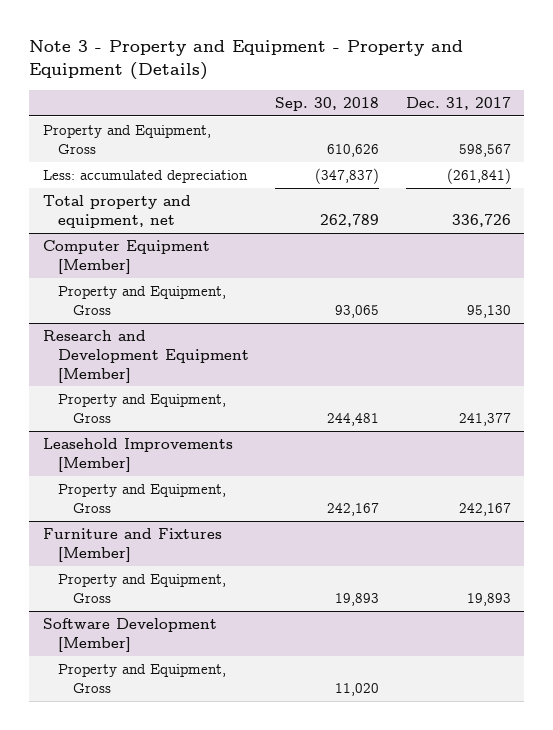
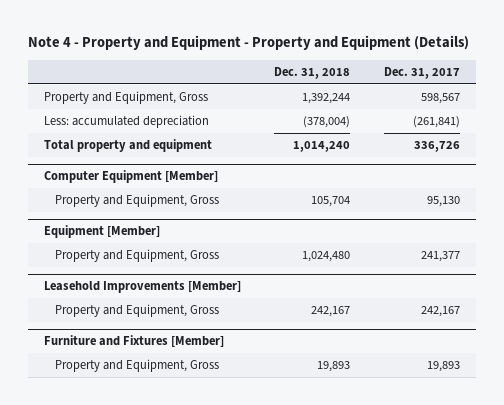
- Note 3 - Property and Equipment - Property and Equipment (Details)
+ Note 4 - Property and Equipment - Property and Equipment (Details)
- | Sep. 30, 2018 | Dec. 31, 2017
+ | Dec. 31, 2018 | Dec. 31, 2017
- Total property and equipment, net | 262,789 | 336,726
+ Total property and equipment | 1,014,240 | 336,726
- Research and Development Equipment [Member]
+ Equipment [Member]
- Software Development [Member]
- Property and Equipment, Gross | 11,020 |

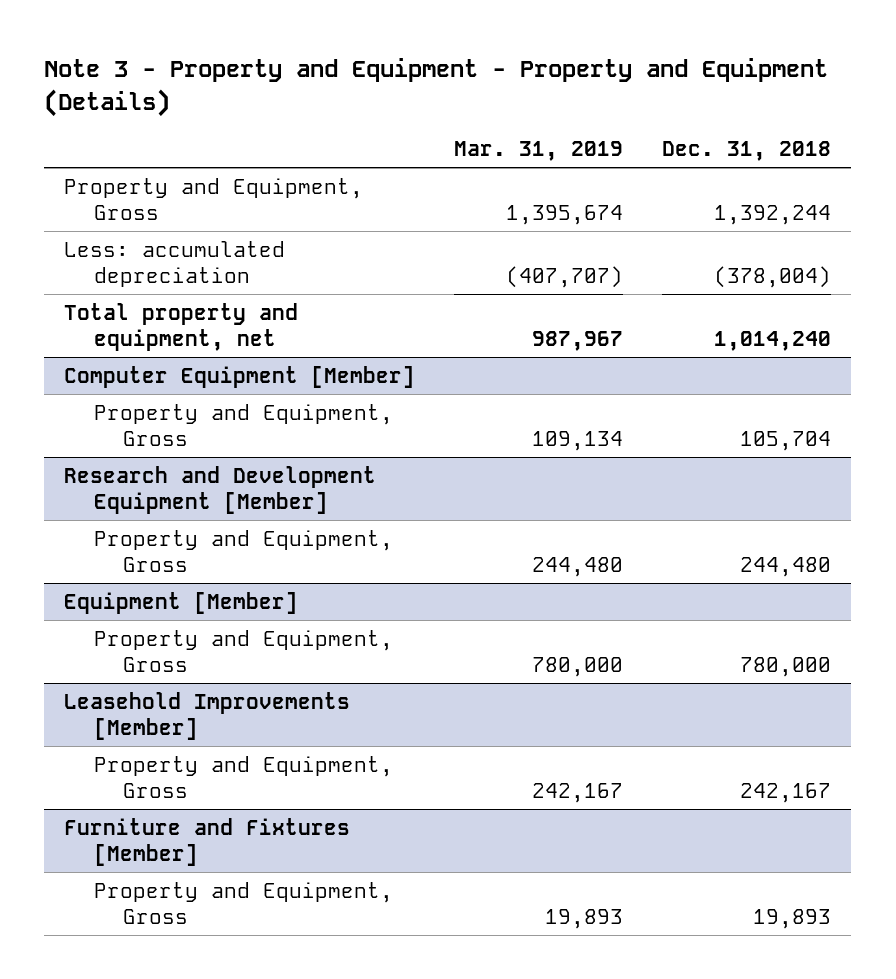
- Note 4 - Property and Equipment - Property and Equipment (Details)
+ Note 3 - Property and Equipment - Property and Equipment (Details)
- | Dec. 31, 2018 | Dec. 31, 2017
+ | Mar. 31, 2019 | Dec. 31, 2018
- Total property and equipment | 1,014,240 | 336,726
+ Total property and equipment, net | 987,967 | 1,014,240
+ Research and Development Equipment [Member]
+ Property and Equipment, Gross | 244,480 | 244,480
@ Equipment [Member]
- Property and Equipment, Gross | 1,024,480 | 241,377
+ Property and Equipment, Gross | 780,000 | 780,000

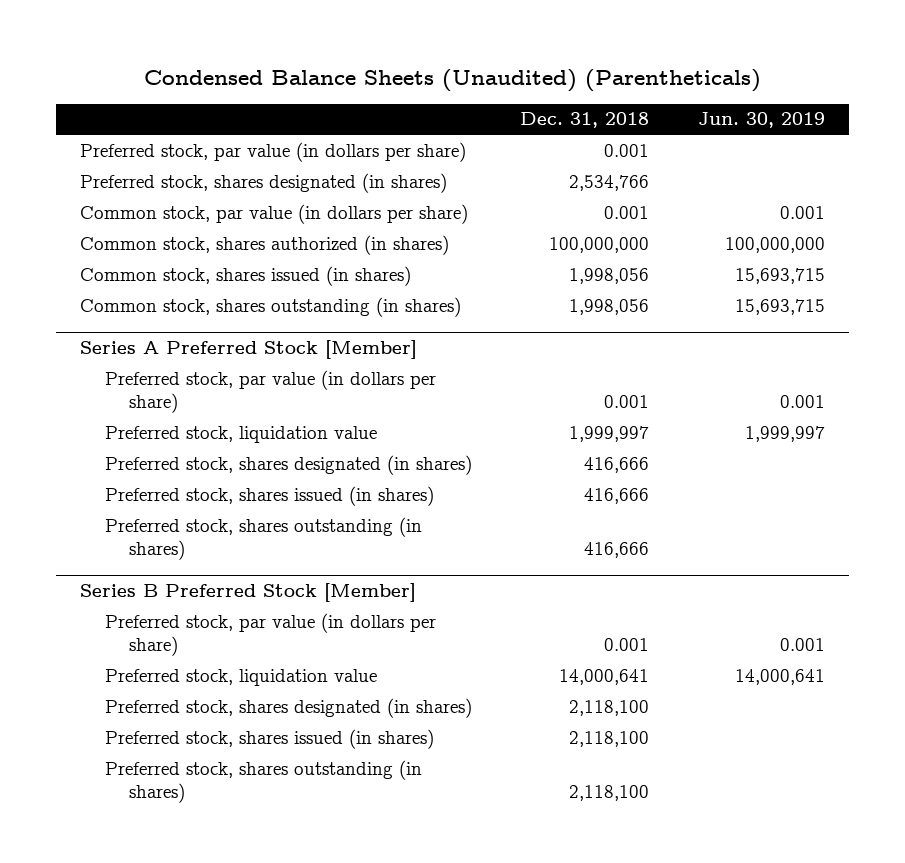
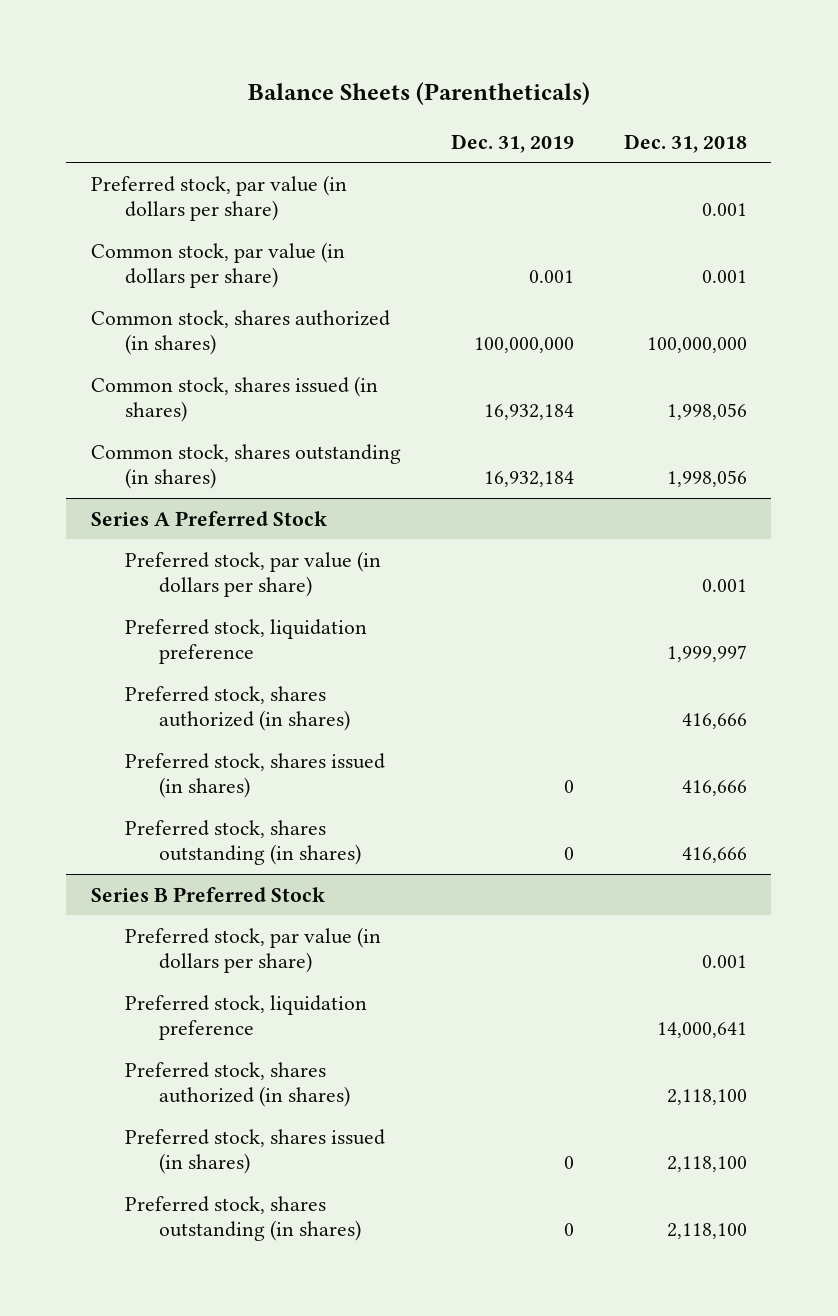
- Condensed Balance Sheets (Unaudited) (Parentheticals)
+ Balance Sheets (Parentheticals)
- | Dec. 31, 2018 | Jun. 30, 2019
+ | Dec. 31, 2019 | Dec. 31, 2018
- Preferred stock, shares designated (in shares) | 2,534,766 |
- Series A Preferred Stock [Member]
+ Series A Preferred Stock
- Preferred stock, liquidation value | 1,999,997 | 1,999,997
- Preferred stock, shares designated (in shares) | 416,666 |
+ Preferred stock, liquidation preference | | 1,999,997
+ Preferred stock, shares authorized (in shares) | | 416,666
- Series B Preferred Stock [Member]
+ Series B Preferred Stock
- Preferred stock, liquidation value | 14,000,641 | 14,000,641
- Preferred stock, shares designated (in shares) | 2,118,100 |
+ Preferred stock, liquidation preference | | 14,000,641
+ Preferred stock, shares authorized (in shares) | | 2,118,100

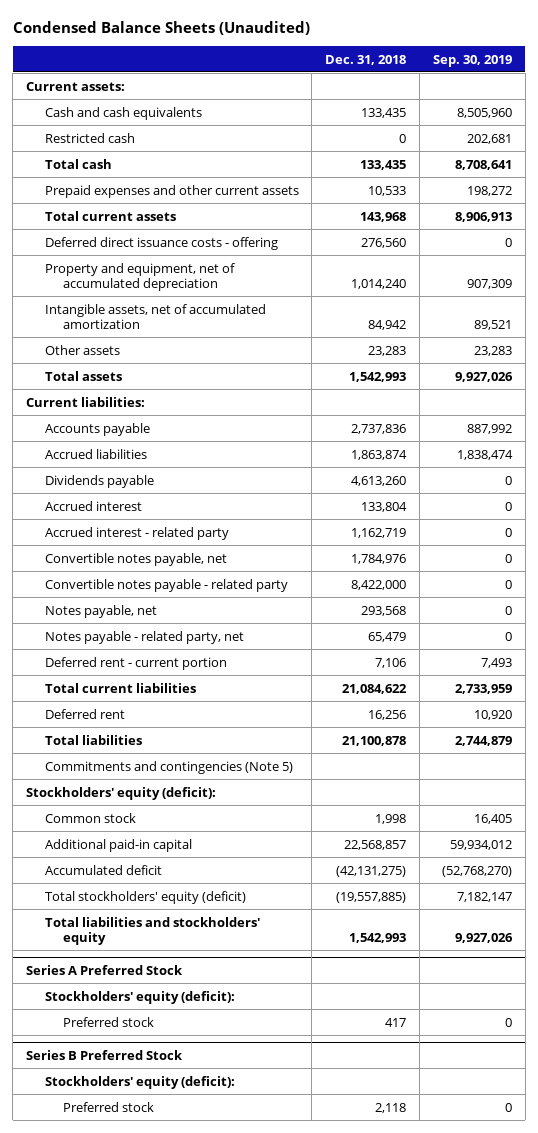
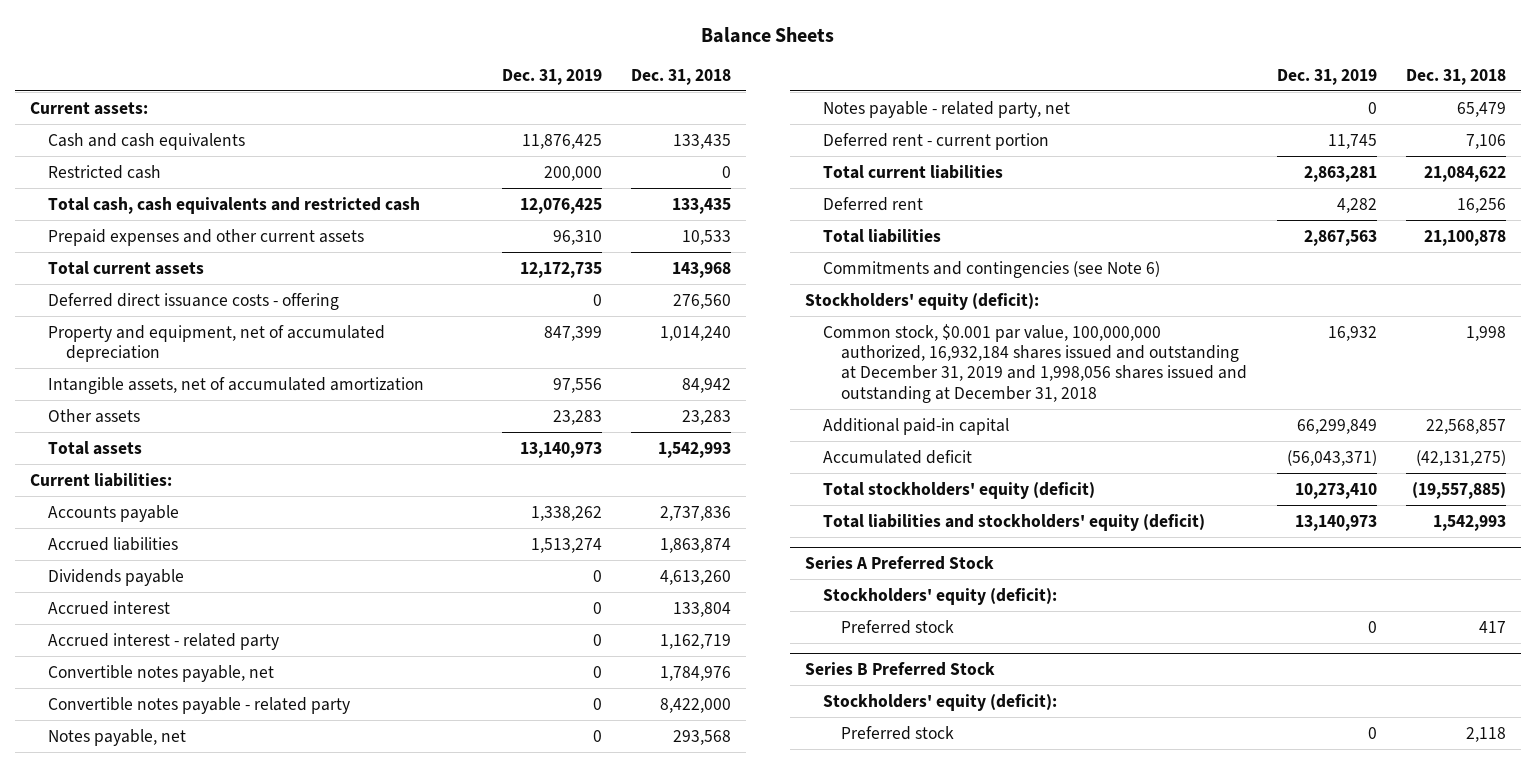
- Condensed Balance Sheets (Unaudited)
+ Balance Sheets
- | Dec. 31, 2018 | Sep. 30, 2019
+ | Dec. 31, 2019 | Dec. 31, 2018
- Total cash | 133,435 | 8,708,641
+ Total cash, cash equivalents and restricted cash | 12,076,425 | 133,435
- Commitments and contingencies (Note 5)
+ Commitments and contingencies (see Note 6)
- Common stock | 1,998 | 16,405
+ Common stock, $0.001 par value, 100,000,000 authorized, 16,932,184 shares issued and outstanding at December 31, 2019 and 1,998,056 shares issued and outstanding at December 31, 2018 | 16,932 | 1,998
- Total liabilities and stockholders' equity | 1,542,993 | 9,927,026
+ Total liabilities and stockholders' equity (deficit) | 13,140,973 | 1,542,993

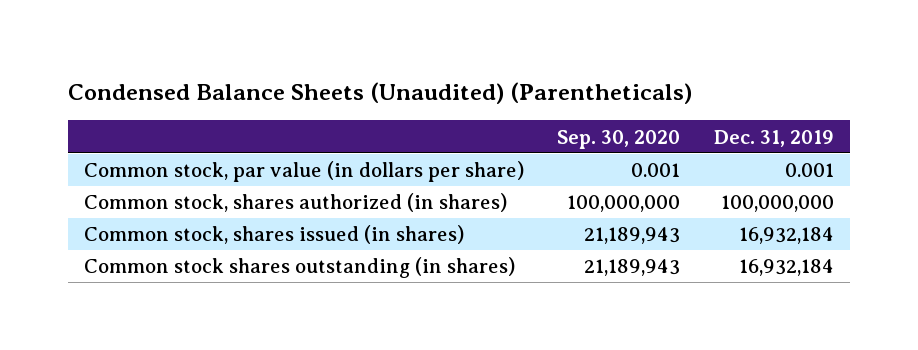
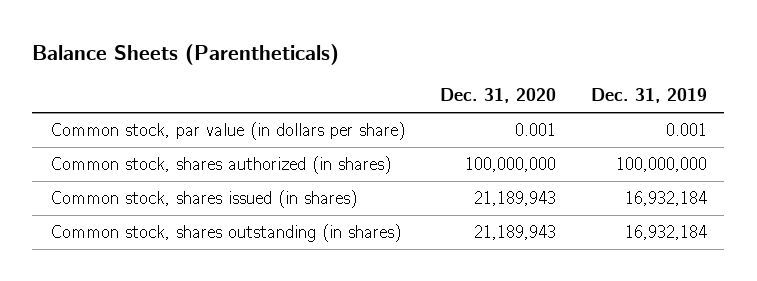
- Condensed Balance Sheets (Unaudited) (Parentheticals)
+ Balance Sheets (Parentheticals)
- | Sep. 30, 2020 | Dec. 31, 2019
+ | Dec. 31, 2020 | Dec. 31, 2019
- Common stock shares outstanding (in shares) | 21,189,943 | 16,932,184
+ Common stock, shares outstanding (in shares) | 21,189,943 | 16,932,184

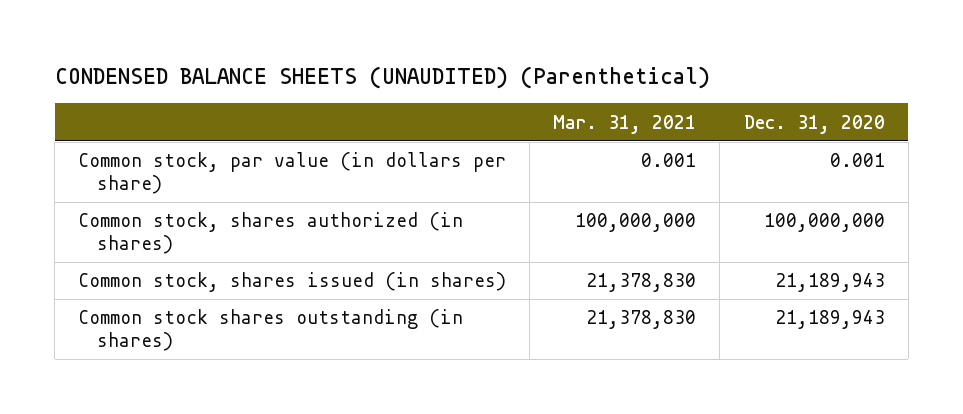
- Balance Sheets (Parentheticals)
+ CONDENSED BALANCE SHEETS (UNAUDITED) (Parenthetical)
- | Dec. 31, 2020 | Dec. 31, 2019
+ | Mar. 31, 2021 | Dec. 31, 2020
- Common stock, shares outstanding (in shares) | 21,189,943 | 16,932,184
+ Common stock shares outstanding (in shares) | 21,378,830 | 21,189,943

